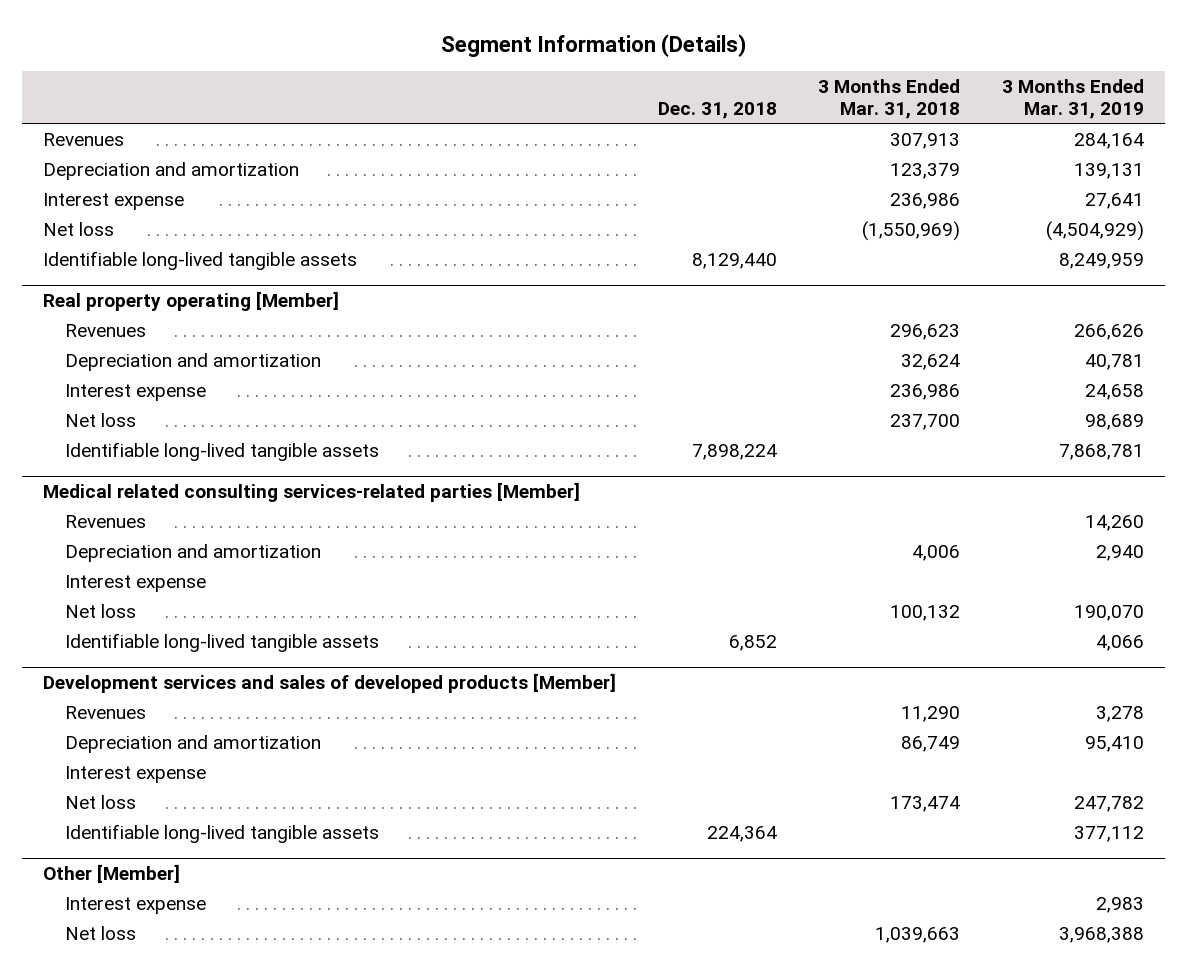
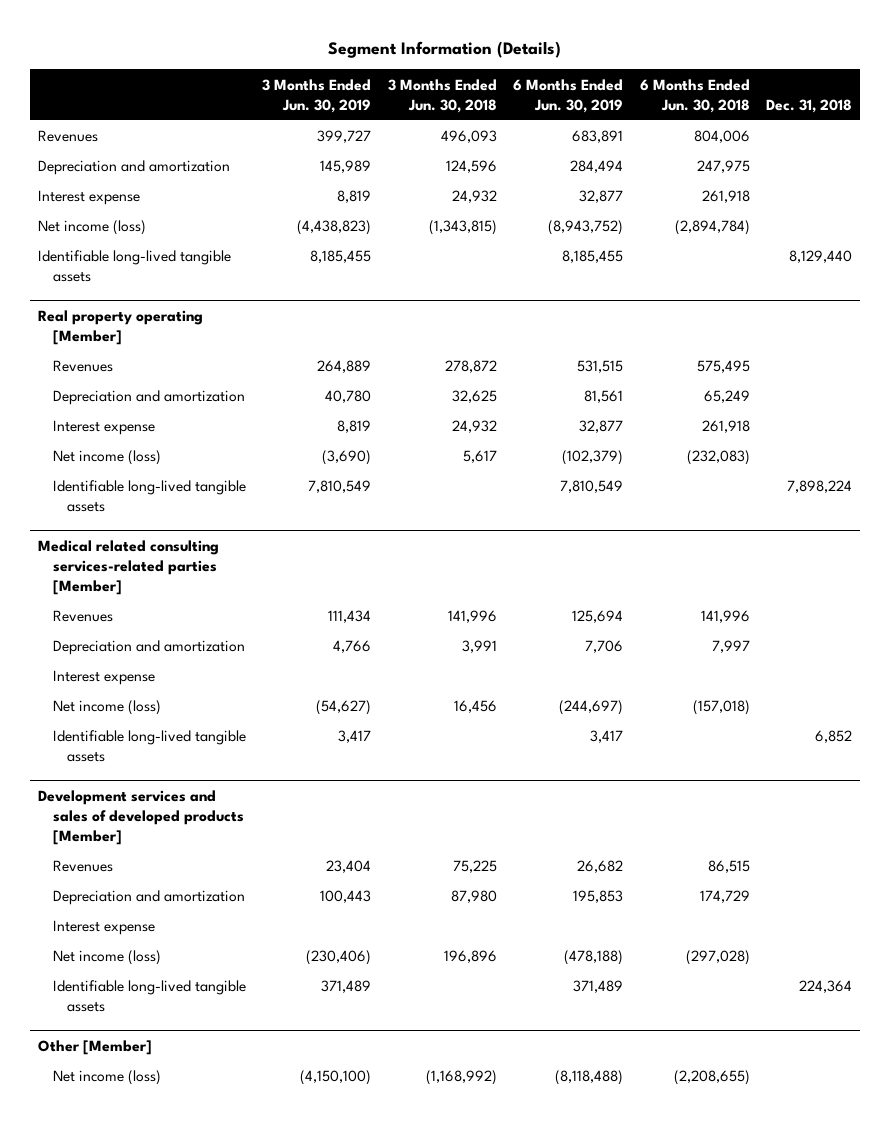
- | Dec. 31, 2018 | 3 Months Ended Mar. 31, 2018 | 3 Months Ended Mar. 31, 2019
+ | 3 Months Ended Jun. 30, 2019 | 3 Months Ended Jun. 30, 2018 | 6 Months Ended Jun. 30, 2019 | 6 Months Ended Jun. 30, 2018 | Dec. 31, 2018
- Net loss | | (1,550,969) | (4,504,929)
+ Net income (loss) | (4,438,823) | (1,343,815) | (8,943,752) | (2,894,784) |
@ Real property operating [Member]
- Net loss | | 237,700 | 98,689
+ Net income (loss) | (3,690) | 5,617 | (102,379) | (232,083) |
@ Medical related consulting services-related parties [Member]
- Net loss | | 100,132 | 190,070
+ Net income (loss) | (54,627) | 16,456 | (244,697) | (157,018) |
@ Development services and sales of developed products [Member]
- Net loss | | 173,474 | 247,782
+ Net income (loss) | (230,406) | 196,896 | (478,188) | (297,028) |
@ Other [Member]
- Interest expense | | | 2,983
- Net loss | | 1,039,663 | 3,968,388
+ Net income (loss) | (4,150,100) | (1,168,992) | (8,118,488) | (2,208,655) |

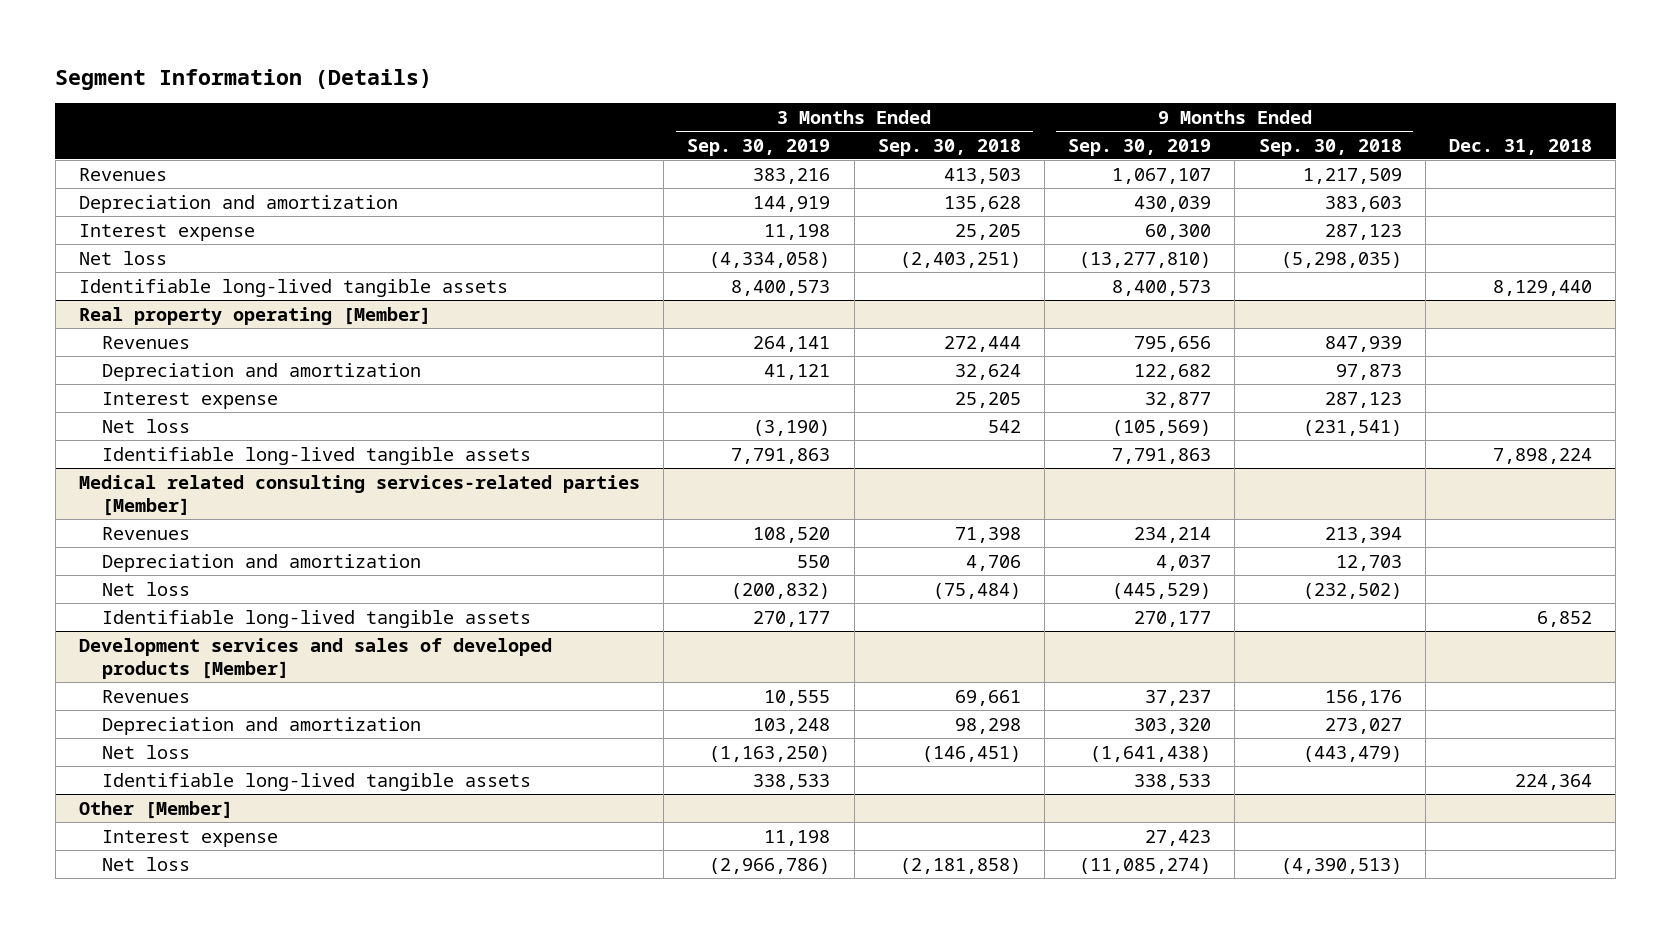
- | 3 Months Ended Jun. 30, 2019 | 3 Months Ended Jun. 30, 2018 | 6 Months Ended Jun. 30, 2019 | 6 Months Ended Jun. 30, 2018 | Dec. 31, 2018
+ | 3 Months Ended Sep. 30, 2019 | 3 Months Ended Sep. 30, 2018 | 9 Months Ended Sep. 30, 2019 | 9 Months Ended Sep. 30, 2018 | Dec. 31, 2018
- Net income (loss) | (4,438,823) | (1,343,815) | (8,943,752) | (2,894,784) |
+ Net loss | (4,334,058) | (2,403,251) | (13,277,810) | (5,298,035) |
@ Real property operating [Member]
- Net income (loss) | (3,690) | 5,617 | (102,379) | (232,083) |
+ Net loss | (3,190) | 542 | (105,569) | (231,541) |
@ Medical related consulting services-related parties [Member]
- Interest expense
- Net income (loss) | (54,627) | 16,456 | (244,697) | (157,018) |
+ Net loss | (200,832) | (75,484) | (445,529) | (232,502) |
@ Development services and sales of developed products [Member]
- Interest expense
- Net income (loss) | (230,406) | 196,896 | (478,188) | (297,028) |
+ Net loss | (1,163,250) | (146,451) | (1,641,438) | (443,479) |
@ Other [Member]
- Net income (loss) | (4,150,100) | (1,168,992) | (8,118,488) | (2,208,655) |
+ Interest expense | 11,198 | | 27,423 | |
+ Net loss | (2,966,786) | (2,181,858) | (11,085,274) | (4,390,513) |

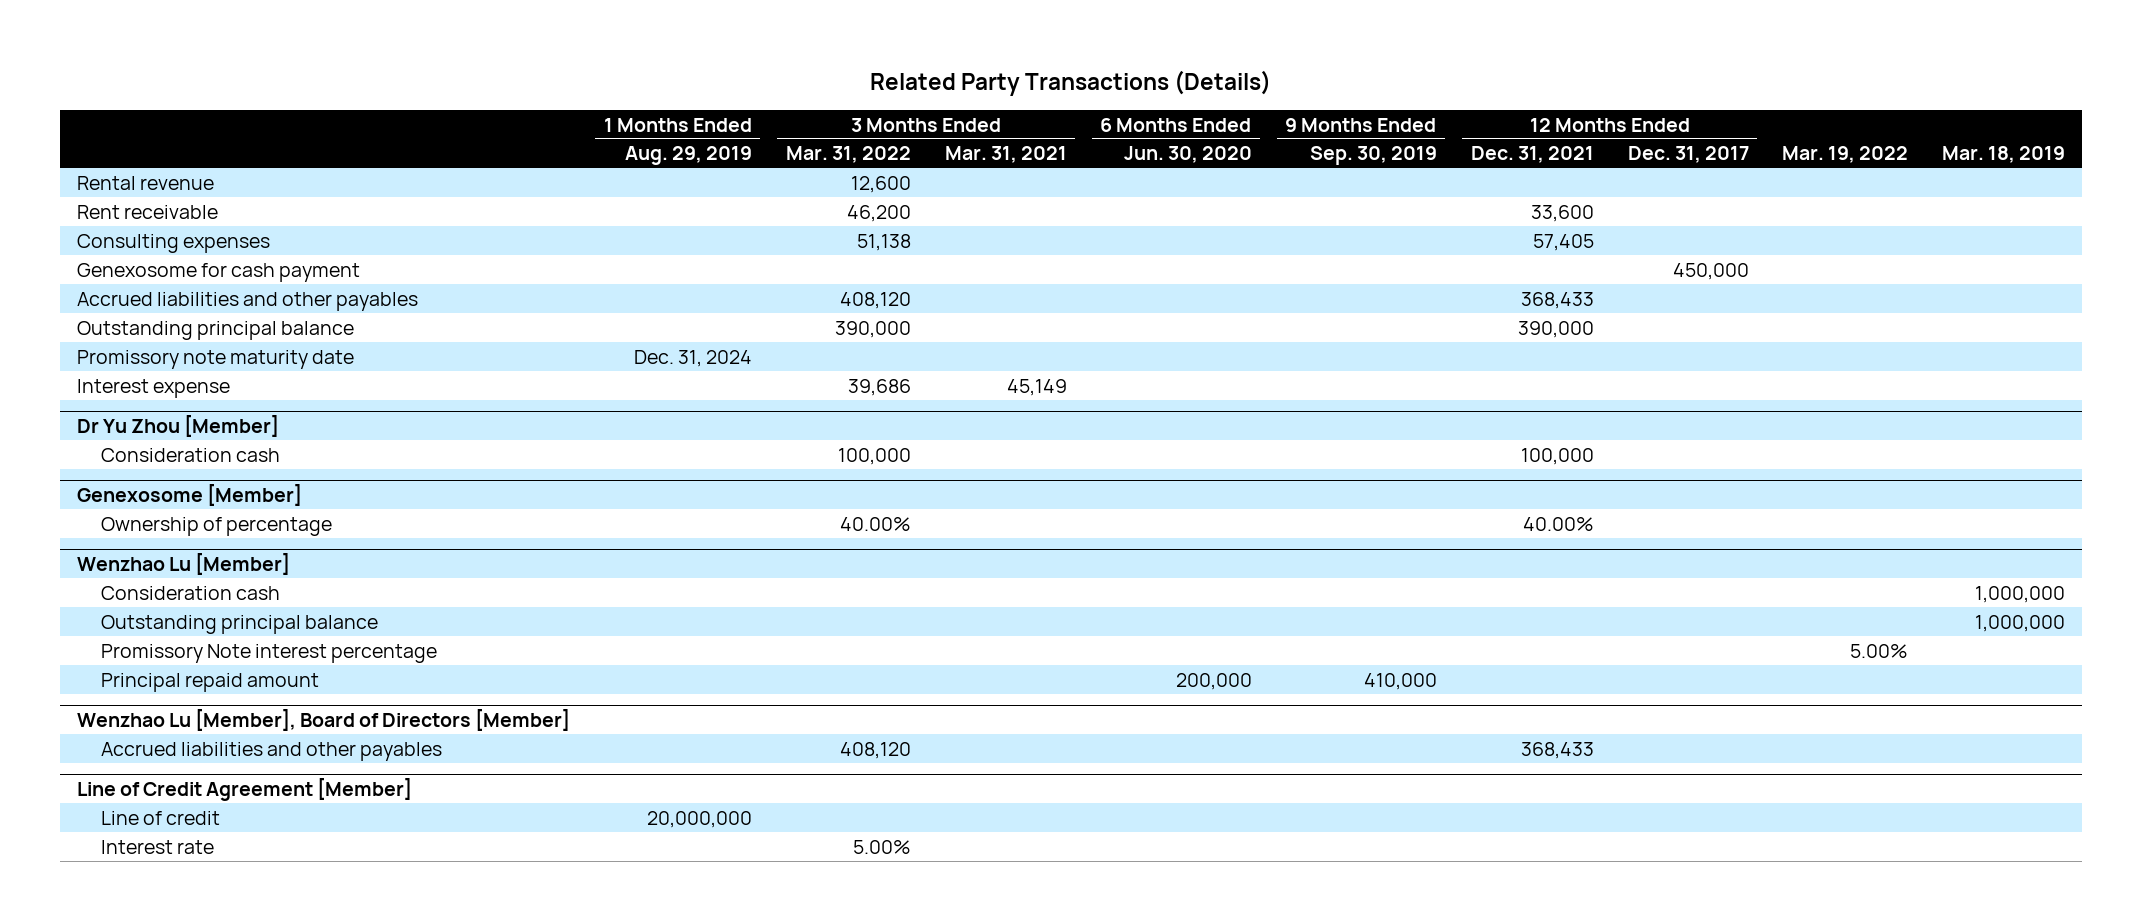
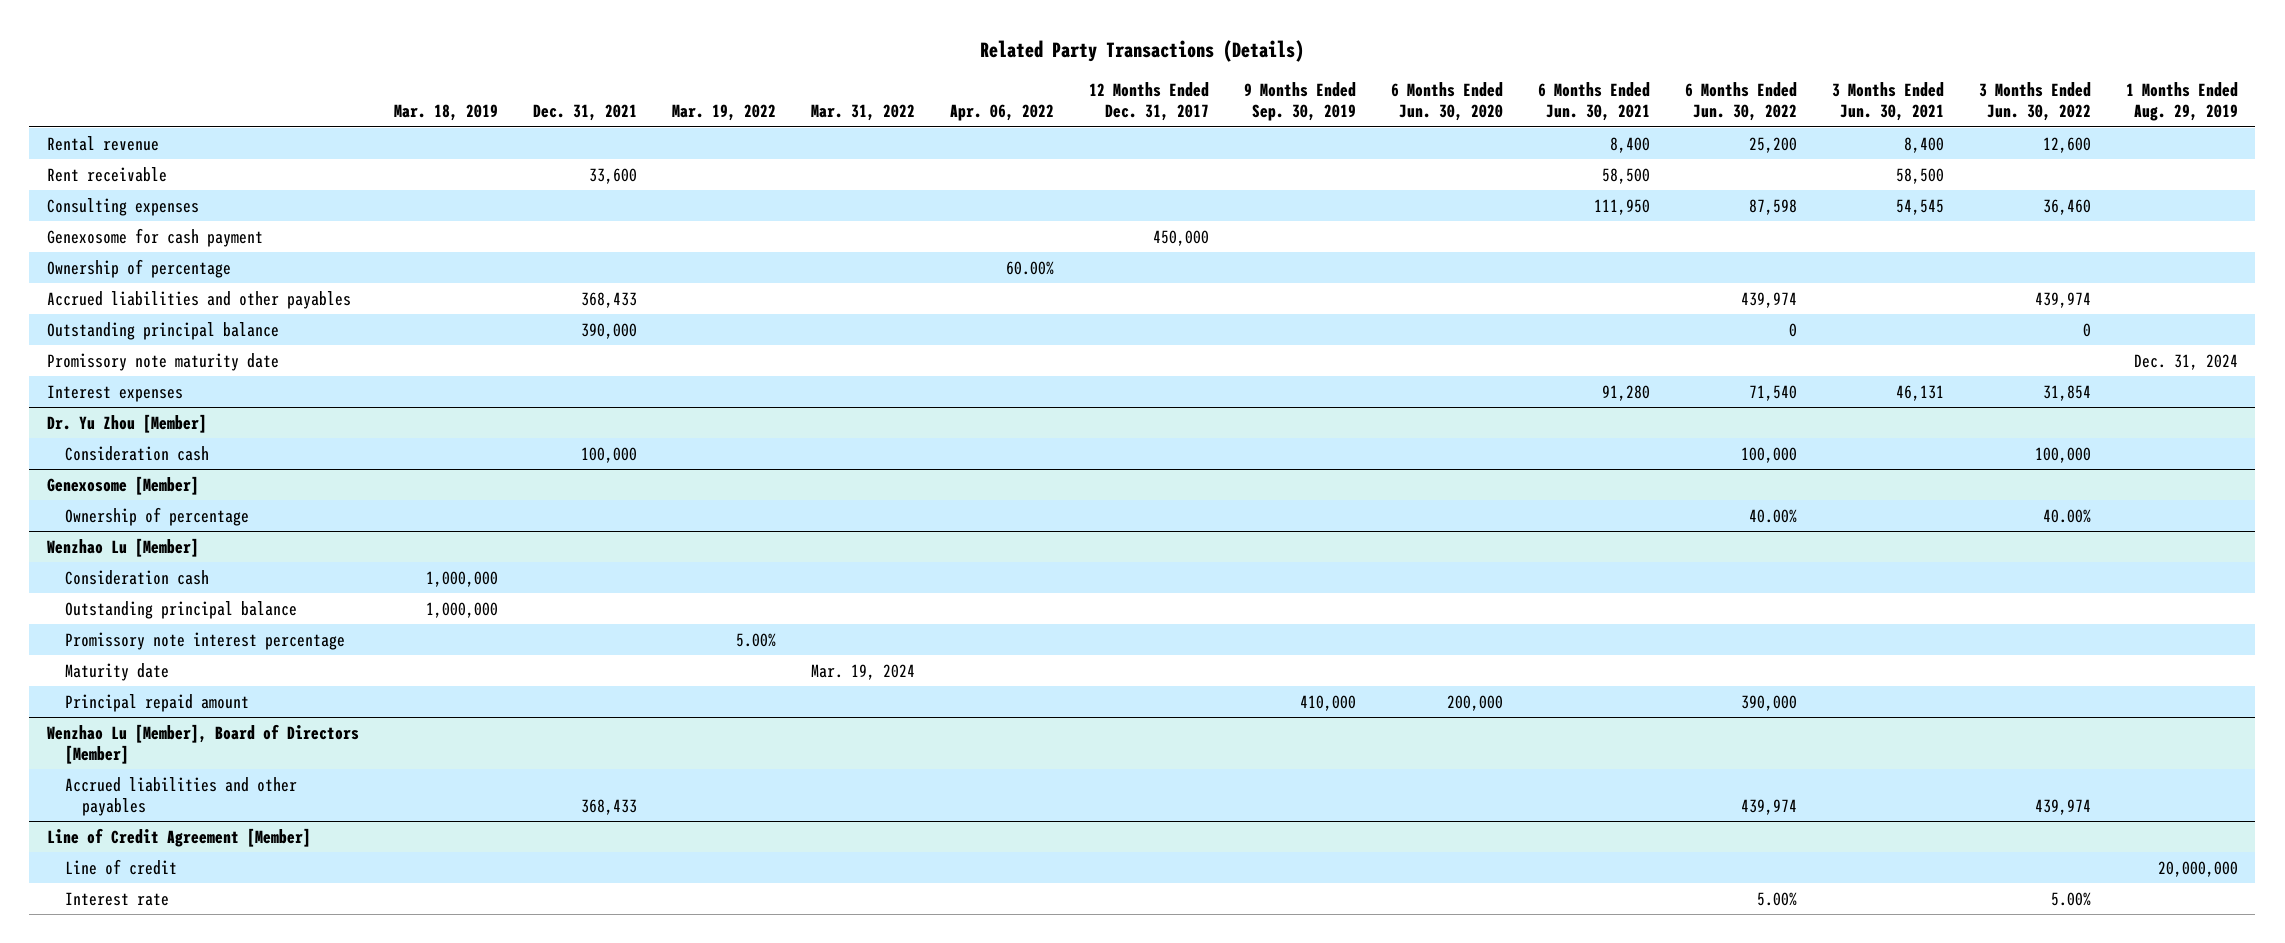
- | 1 Months Ended Aug. 29, 2019 | 3 Months Ended Mar. 31, 2022 | 3 Months Ended Mar. 31, 2021 | 6 Months Ended Jun. 30, 2020 | 9 Months Ended Sep. 30, 2019 | 12 Months Ended Dec. 31, 2021 | 12 Months Ended Dec. 31, 2017 | Mar. 19, 2022 | Mar. 18, 2019
+ | Mar. 18, 2019 | Dec. 31, 2021 | Mar. 19, 2022 | Mar. 31, 2022 | Apr. 06, 2022 | 12 Months Ended Dec. 31, 2017 | 9 Months Ended Sep. 30, 2019 | 6 Months Ended Jun. 30, 2020 | 6 Months Ended Jun. 30, 2021 | 6 Months Ended Jun. 30, 2022 | 3 Months Ended Jun. 30, 2021 | 3 Months Ended Jun. 30, 2022 | 1 Months Ended Aug. 29, 2019
+ Ownership of percentage | | | | | 60.00% | | | | | | | |
- Interest expense | | 39,686 | 45,149 | | | | | |
- Dr Yu Zhou [Member]
+ Interest expenses | | | | | | | | | 91,280 | 71,540 | 46,131 | 31,854 |
+ Dr. Yu Zhou [Member]
@ Wenzhao Lu [Member]
- Promissory Note interest percentage | | | | | | | | 5.00% |
+ Promissory note interest percentage | | | 5.00% | | | | | | | | | |
+ Maturity date | | | | Mar. 19, 2024 | | | | | | | | |

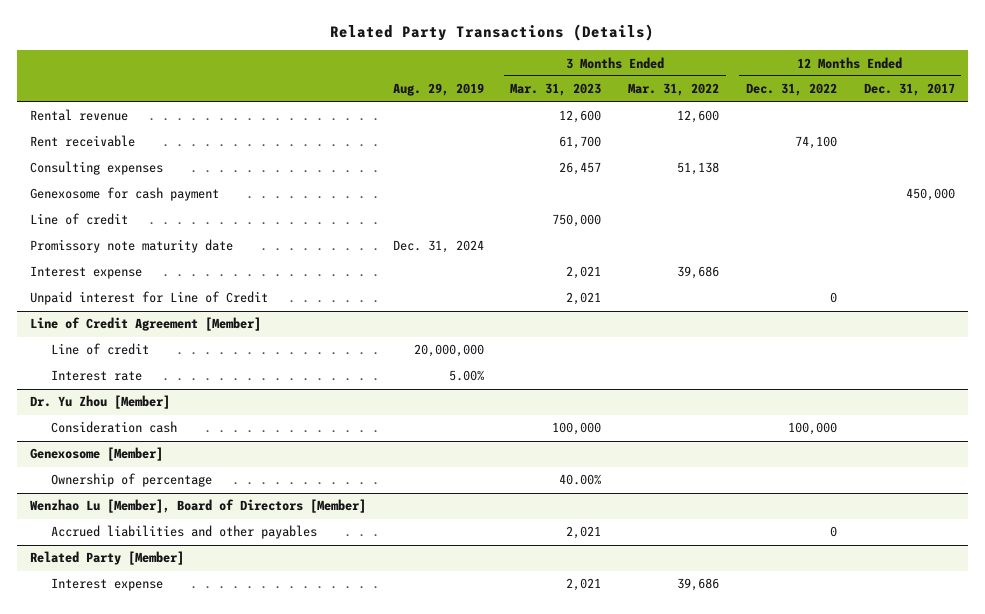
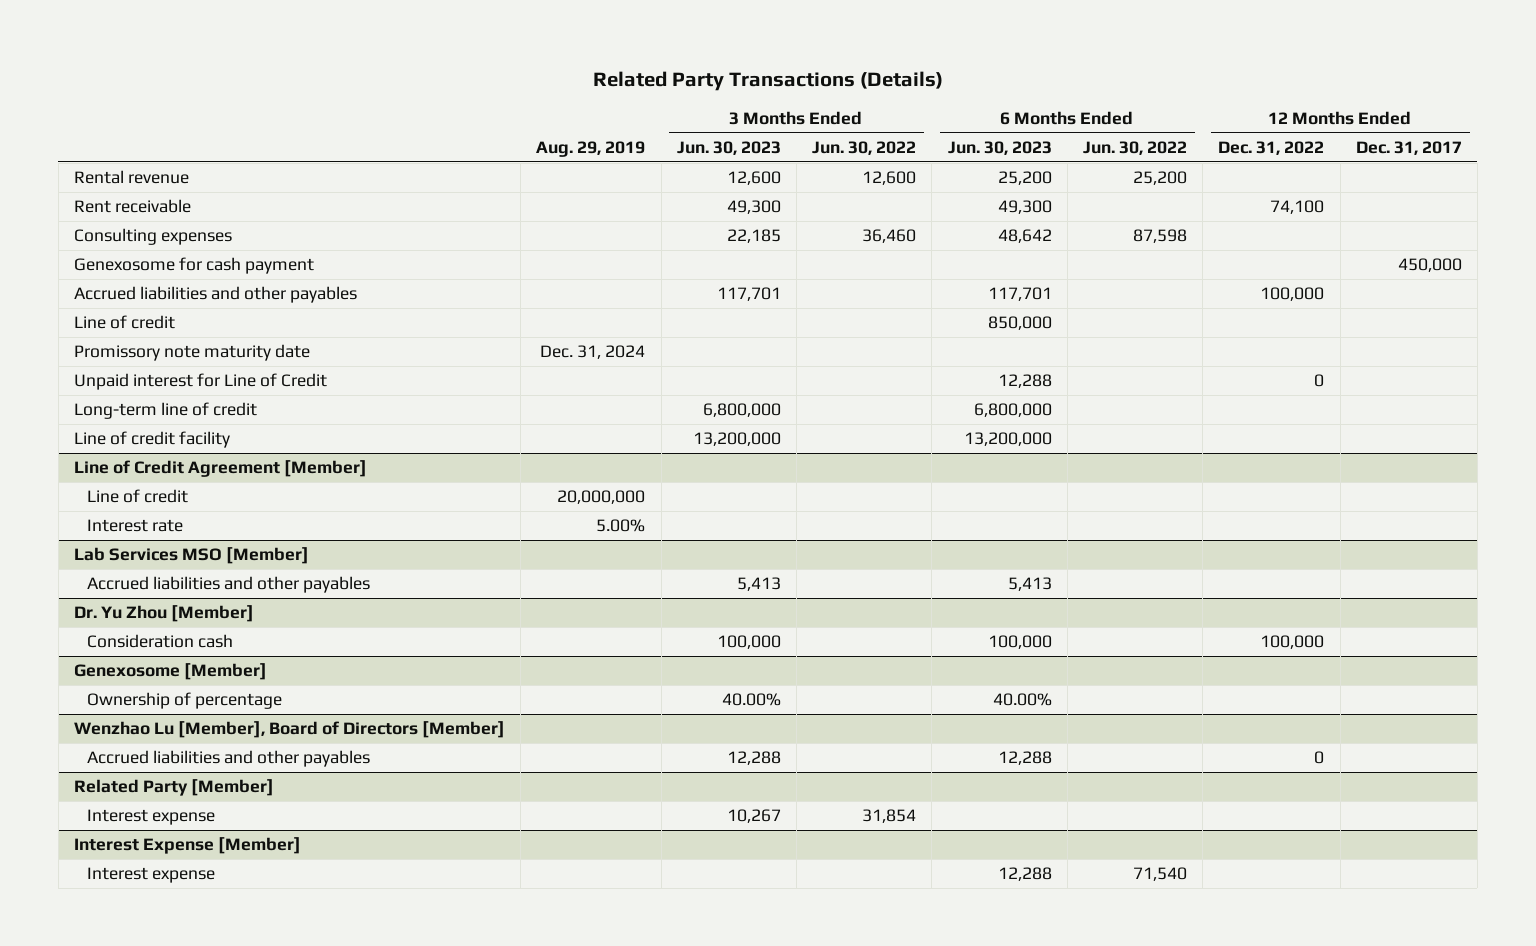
- | Aug. 29, 2019 | 3 Months Ended Mar. 31, 2023 | 3 Months Ended Mar. 31, 2022 | 12 Months Ended Dec. 31, 2022 | 12 Months Ended Dec. 31, 2017
+ | Aug. 29, 2019 | 3 Months Ended Jun. 30, 2023 | 3 Months Ended Jun. 30, 2022 | 6 Months Ended Jun. 30, 2023 | 6 Months Ended Jun. 30, 2022 | 12 Months Ended Dec. 31, 2022 | 12 Months Ended Dec. 31, 2017
+ Accrued liabilities and other payables | | 117,701 | | 117,701 | | 100,000 |
- Interest expense | | 2,021 | 39,686 | |
+ Long-term line of credit | | 6,800,000 | | 6,800,000 | | |
+ Line of credit facility | | 13,200,000 | | 13,200,000 | | |
+ Lab Services MSO [Member]
+ Accrued liabilities and other payables | | 5,413 | | 5,413 | | |
+ Interest Expense [Member]
+ Interest expense | | | | 12,288 | 71,540 | |

